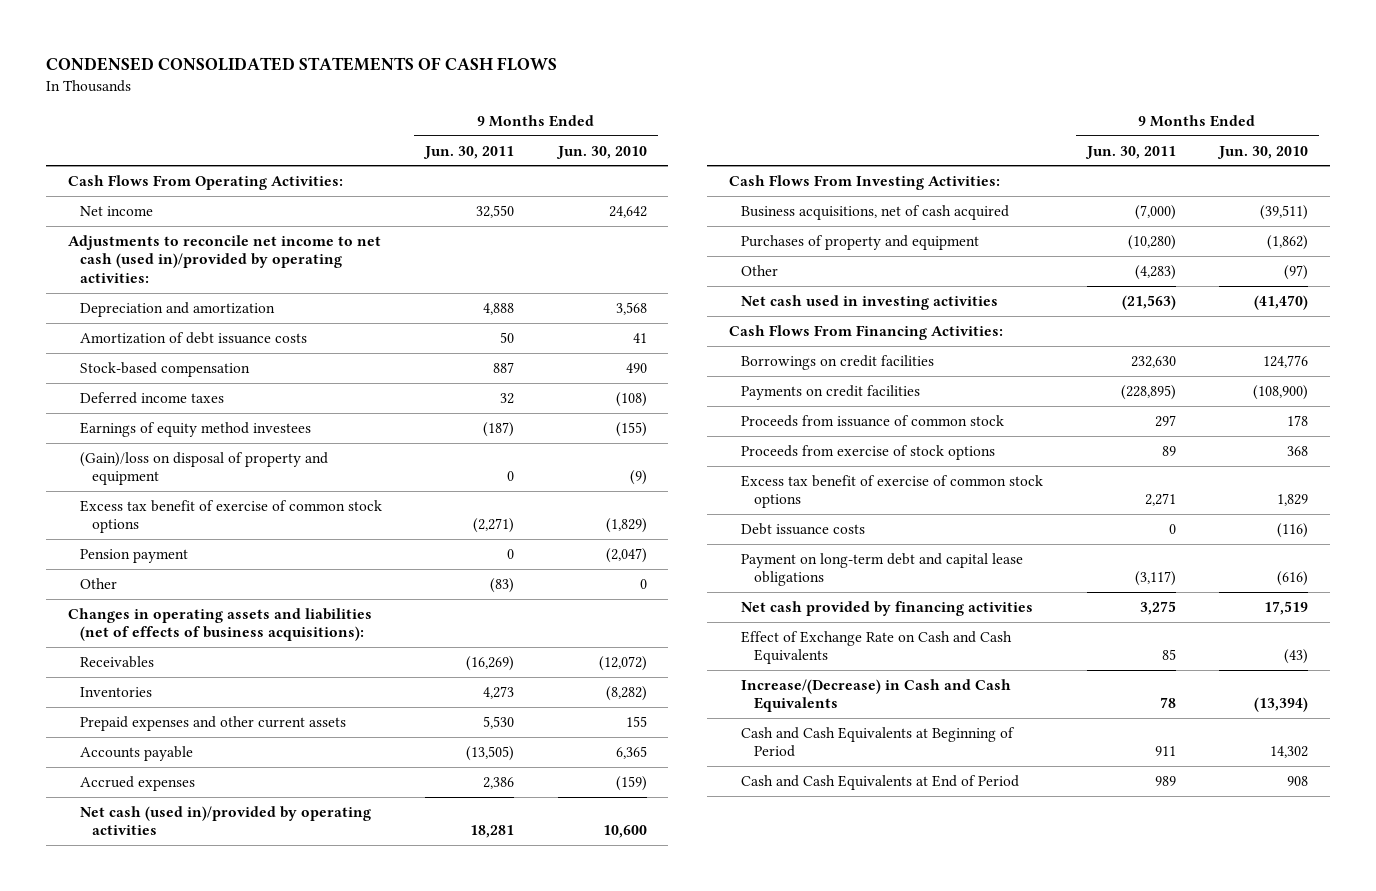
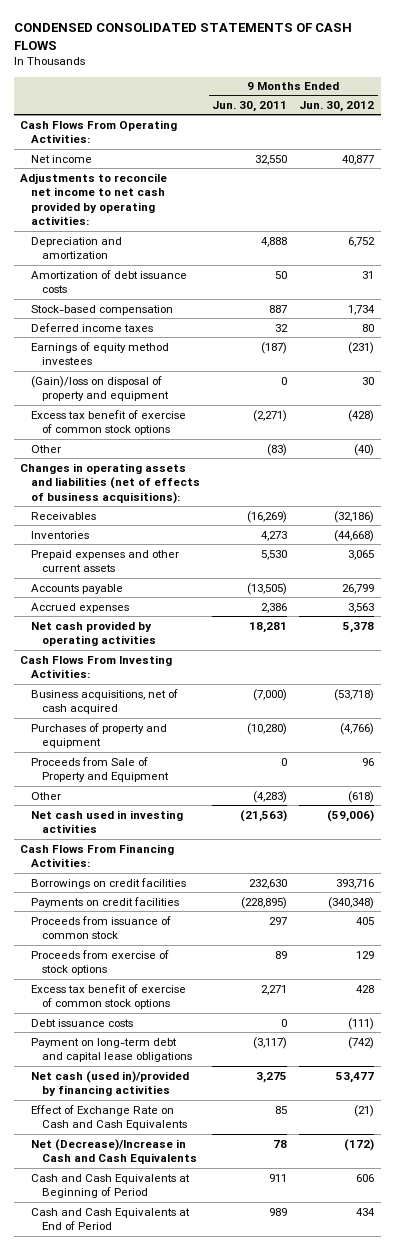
- | 9 Months Ended Jun. 30, 2011 | 9 Months Ended Jun. 30, 2010
+ | 9 Months Ended Jun. 30, 2011 | 9 Months Ended Jun. 30, 2012
- Adjustments to reconcile net income to net cash (used in)/provided by operating activities:
+ Adjustments to reconcile net income to net cash provided by operating activities:
- Pension payment | 0 | (2,047)
- Net cash (used in)/provided by operating activities | 18,281 | 10,600
+ Net cash provided by operating activities | 18,281 | 5,378
+ Proceeds from Sale of Property and Equipment | 0 | 96
- Net cash provided by financing activities | 3,275 | 17,519
+ Net cash (used in)/provided by financing activities | 3,275 | 53,477
- Increase/(Decrease) in Cash and Cash Equivalents | 78 | (13,394)
+ Net (Decrease)/Increase in Cash and Cash Equivalents | 78 | (172)

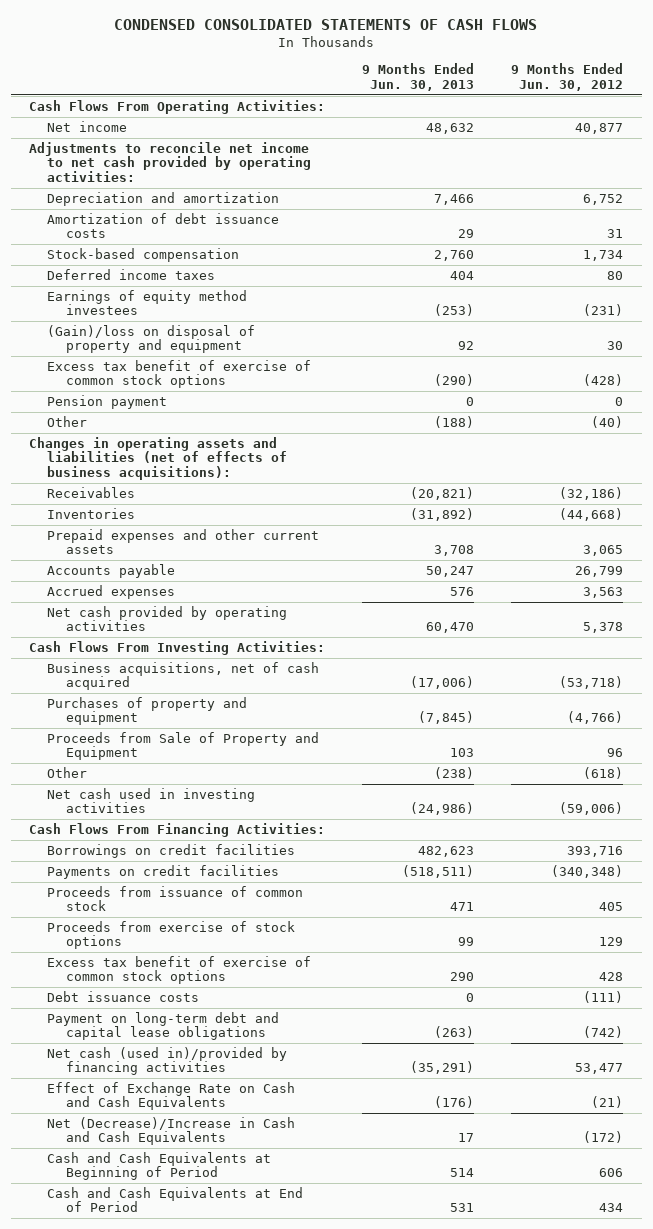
- | 9 Months Ended Jun. 30, 2011 | 9 Months Ended Jun. 30, 2012
+ | 9 Months Ended Jun. 30, 2013 | 9 Months Ended Jun. 30, 2012
+ Pension payment | 0 | 0

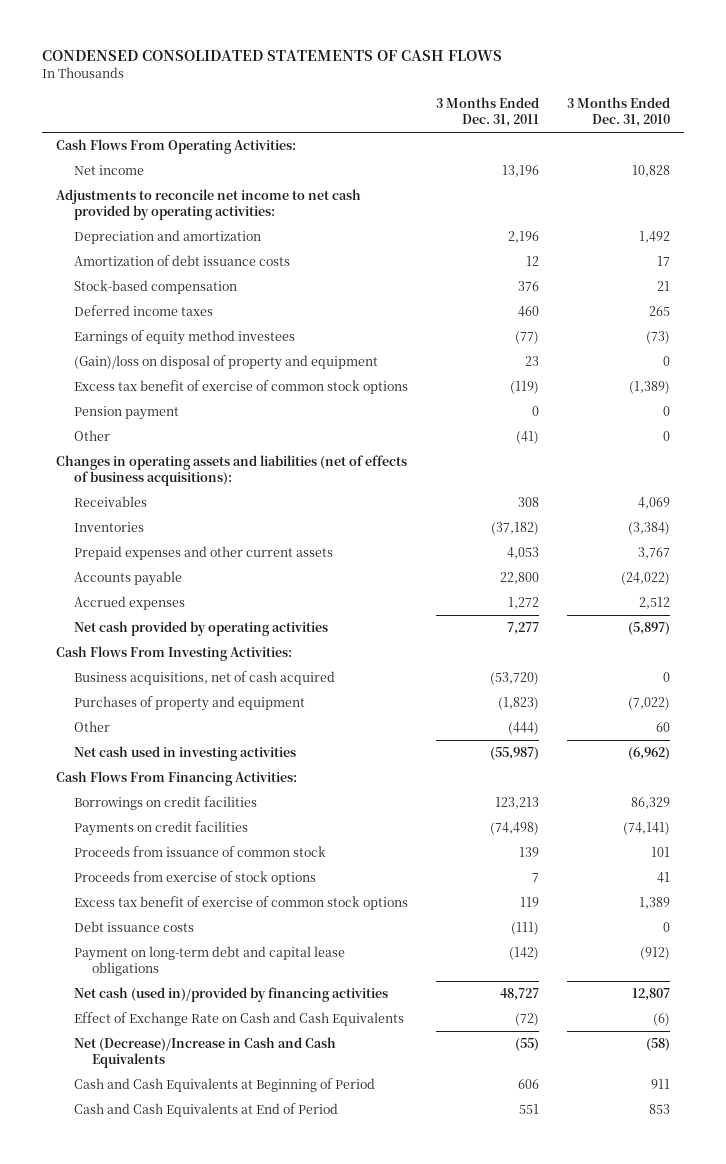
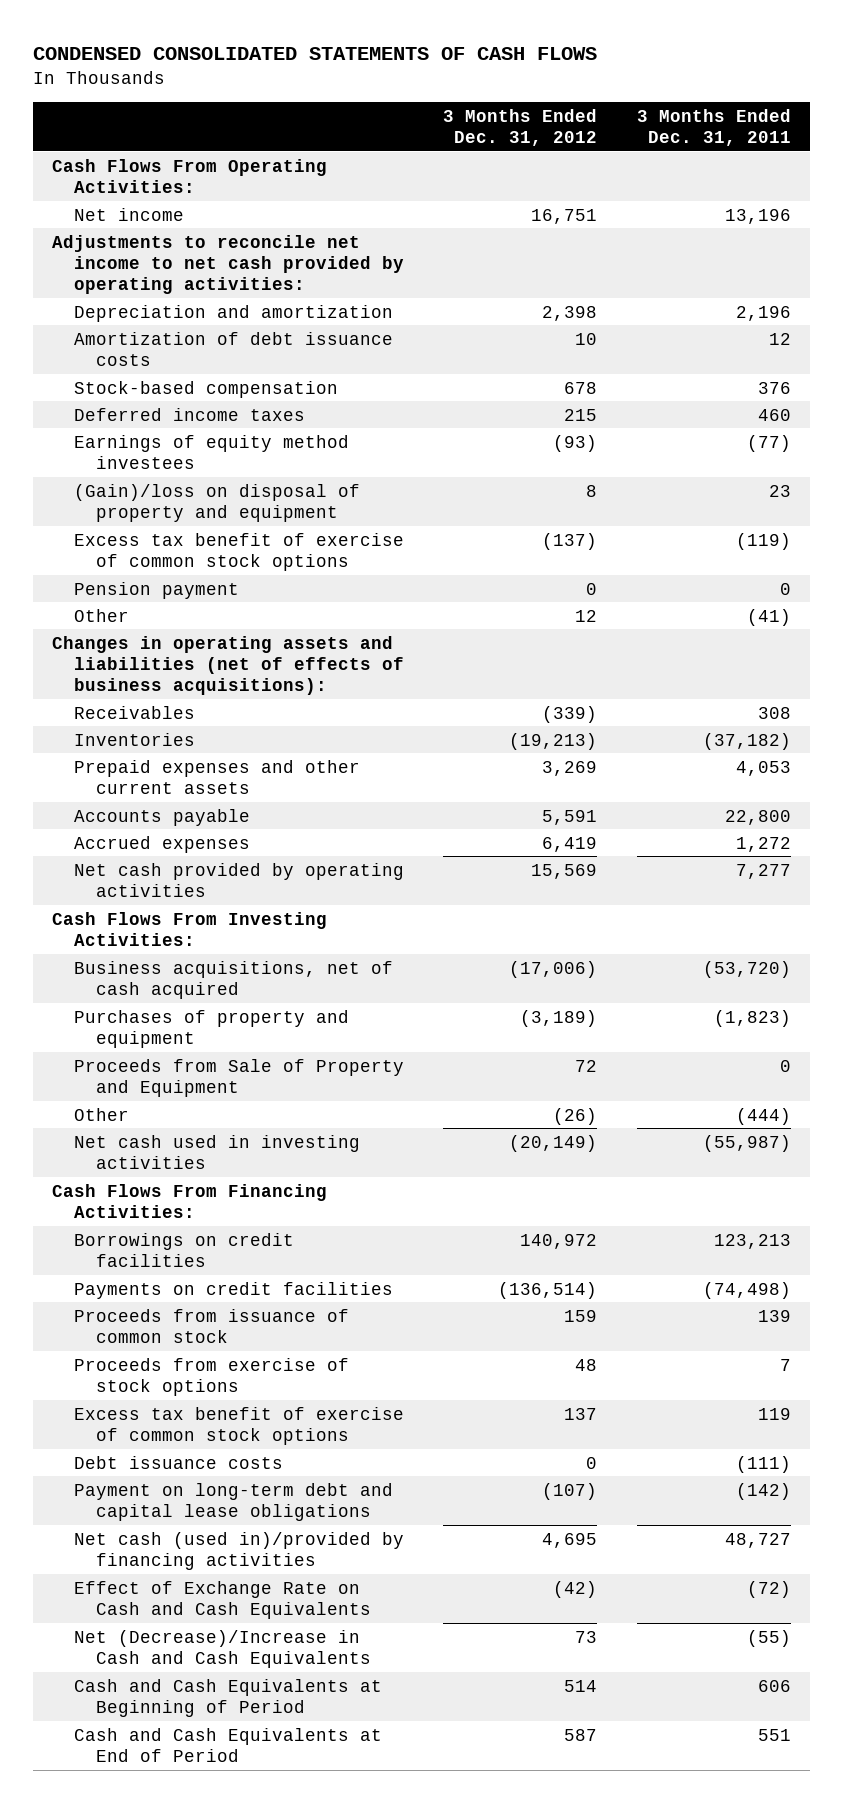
- | 3 Months Ended Dec. 31, 2011 | 3 Months Ended Dec. 31, 2010
+ | 3 Months Ended Dec. 31, 2012 | 3 Months Ended Dec. 31, 2011
+ Proceeds from Sale of Property and Equipment | 72 | 0

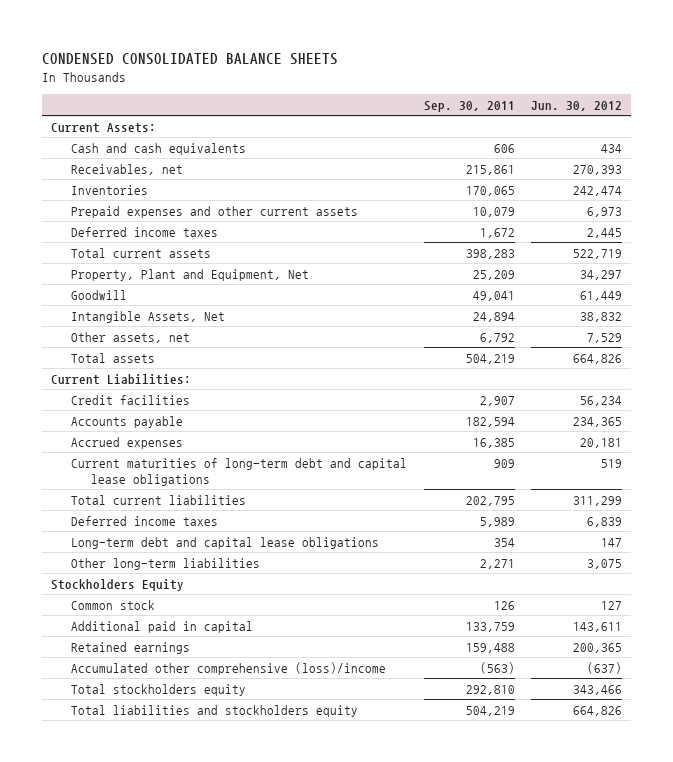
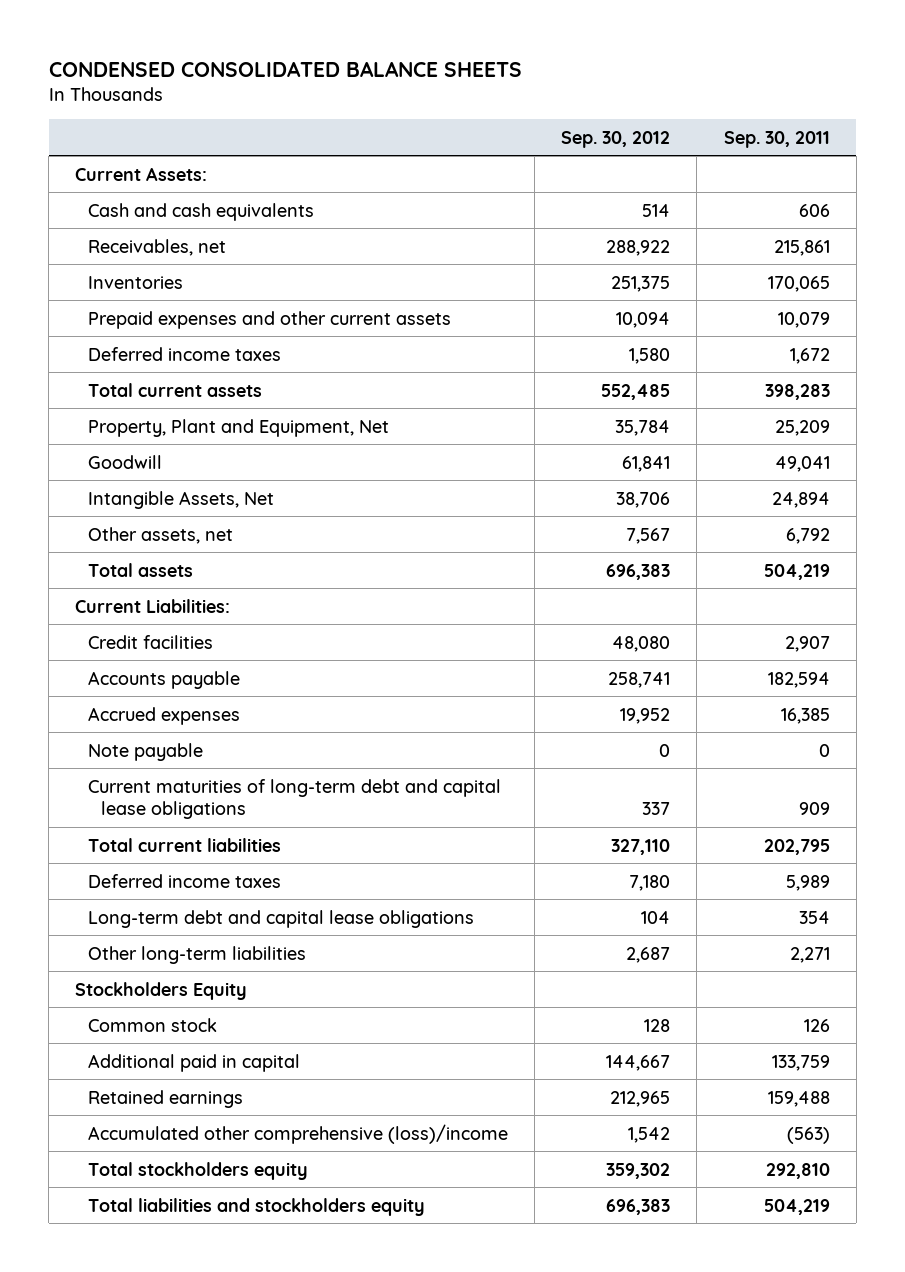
- | Sep. 30, 2011 | Jun. 30, 2012
+ | Sep. 30, 2012 | Sep. 30, 2011
+ Note payable | 0 | 0

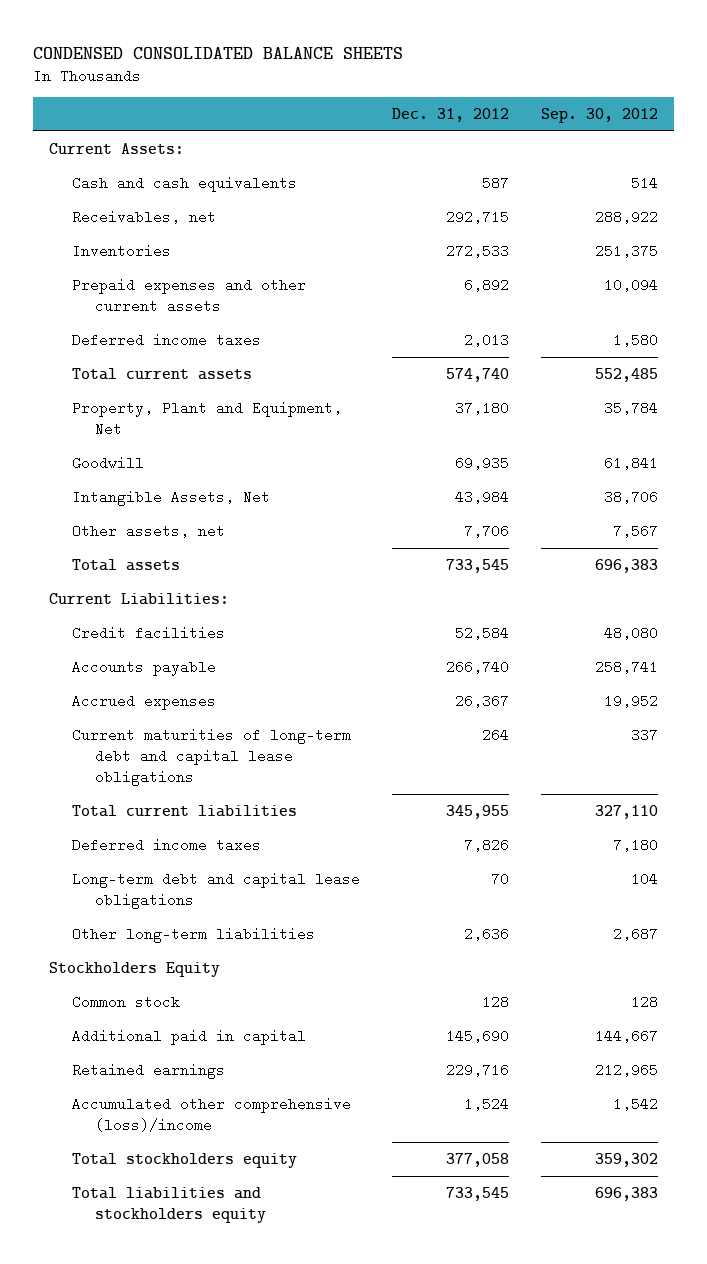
- | Sep. 30, 2012 | Sep. 30, 2011
+ | Dec. 31, 2012 | Sep. 30, 2012
- Note payable | 0 | 0

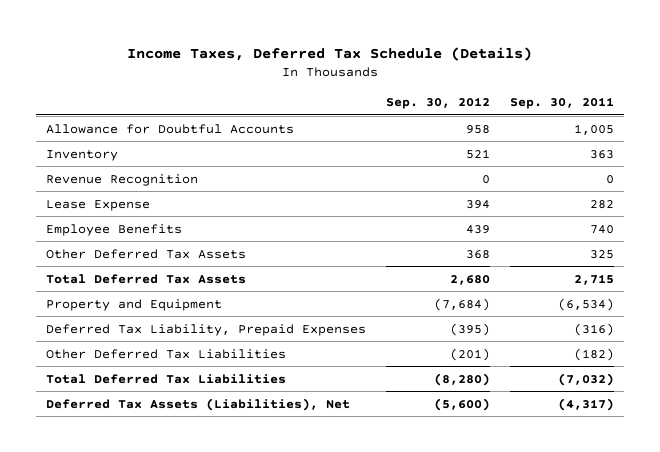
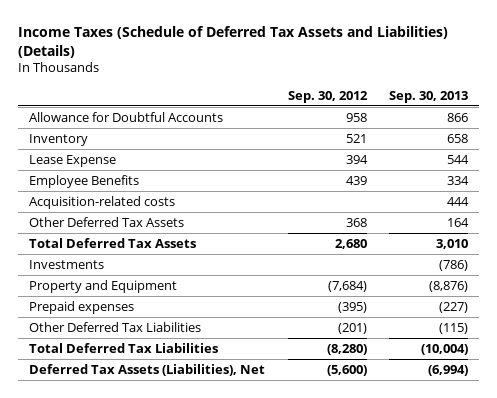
- Income Taxes, Deferred Tax Schedule (Details)
+ Income Taxes (Schedule of Deferred Tax Assets and Liabilities) (Details)
- | Sep. 30, 2012 | Sep. 30, 2011
+ | Sep. 30, 2012 | Sep. 30, 2013
- Revenue Recognition | 0 | 0
+ Acquisition-related costs | | 444
+ Investments | | (786)
- Deferred Tax Liability, Prepaid Expenses | (395) | (316)
+ Prepaid expenses | (395) | (227)

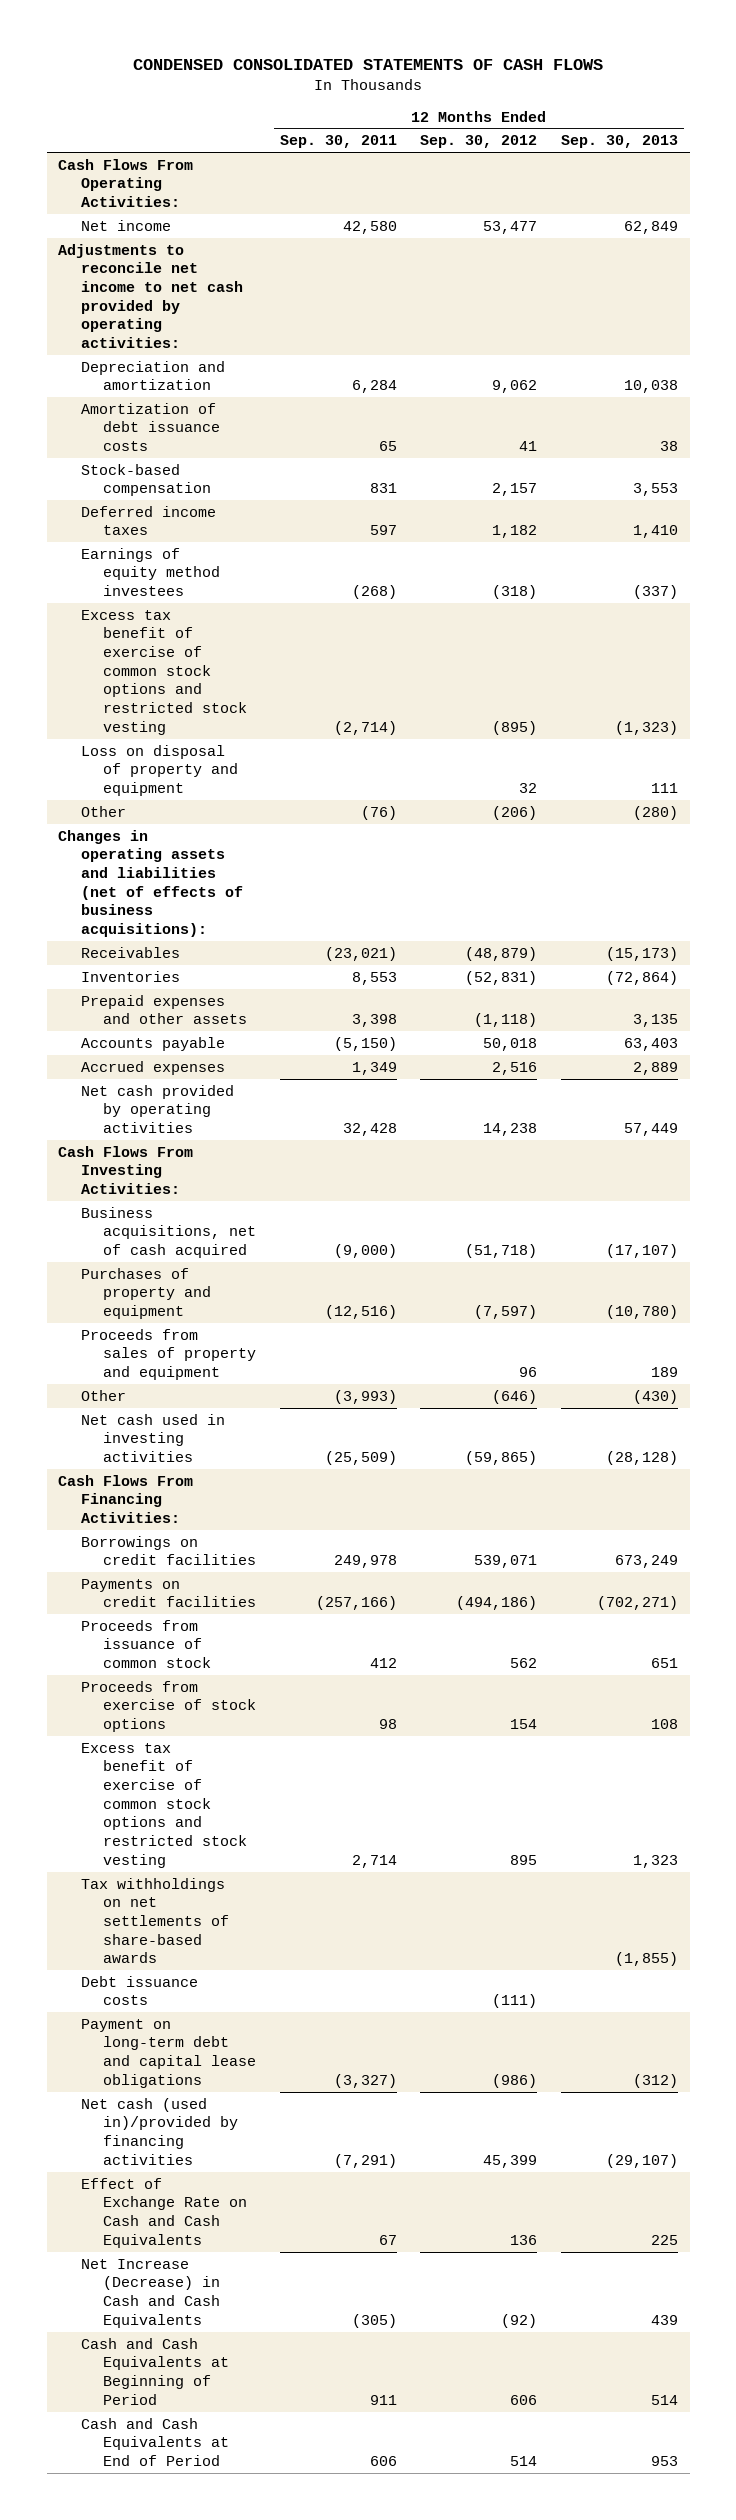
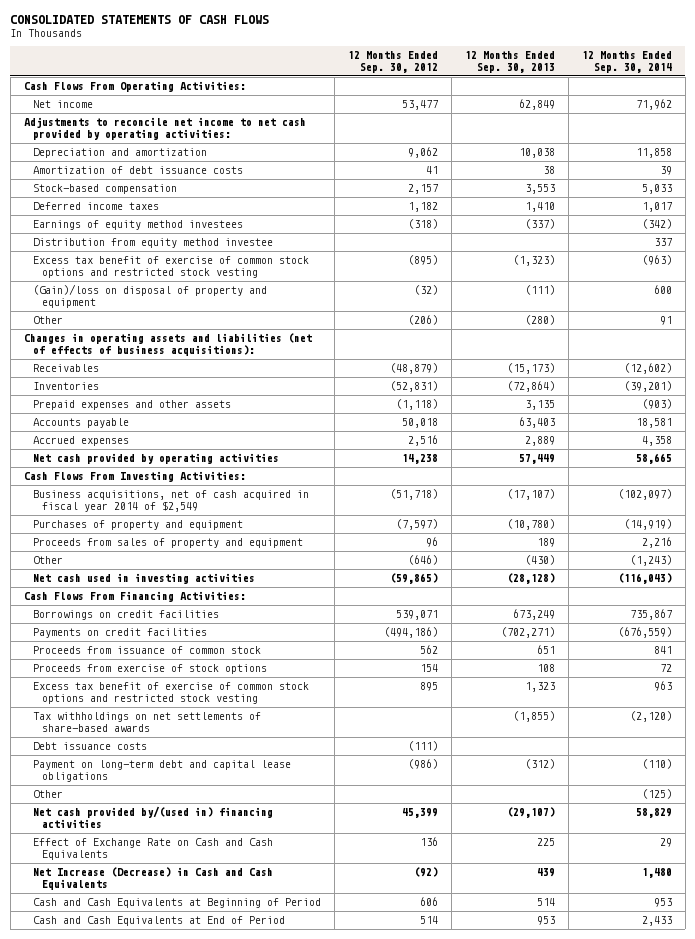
- CONDENSED CONSOLIDATED STATEMENTS OF CASH FLOWS
+ CONSOLIDATED STATEMENTS OF CASH FLOWS
- | 12 Months Ended Sep. 30, 2011 | 12 Months Ended Sep. 30, 2012 | 12 Months Ended Sep. 30, 2013
+ | 12 Months Ended Sep. 30, 2012 | 12 Months Ended Sep. 30, 2013 | 12 Months Ended Sep. 30, 2014
+ Distribution from equity method investee | | | 337
- Loss on disposal of property and equipment | | 32 | 111
+ (Gain)/loss on disposal of property and equipment | (32) | (111) | 600
- Business acquisitions, net of cash acquired | (9,000) | (51,718) | (17,107)
+ Business acquisitions, net of cash acquired in fiscal year 2014 of $2,549 | (51,718) | (17,107) | (102,097)
- Net cash (used in)/provided by financing activities | (7,291) | 45,399 | (29,107)
+ Other | | | (125)
+ Net cash provided by/(used in) financing activities | 45,399 | (29,107) | 58,829

